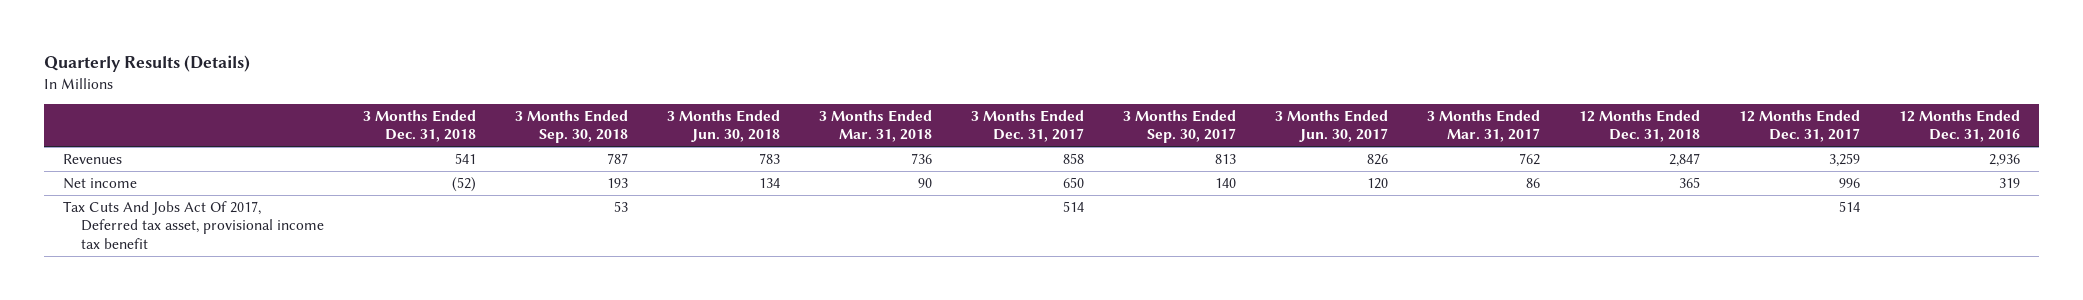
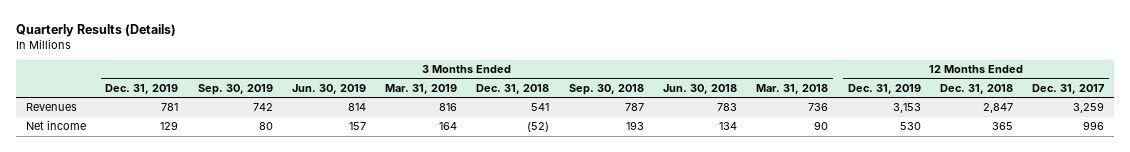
- | 3 Months Ended Dec. 31, 2018 | 3 Months Ended Sep. 30, 2018 | 3 Months Ended Jun. 30, 2018 | 3 Months Ended Mar. 31, 2018 | 3 Months Ended Dec. 31, 2017 | 3 Months Ended Sep. 30, 2017 | 3 Months Ended Jun. 30, 2017 | 3 Months Ended Mar. 31, 2017 | 12 Months Ended Dec. 31, 2018 | 12 Months Ended Dec. 31, 2017 | 12 Months Ended Dec. 31, 2016
+ | 3 Months Ended Dec. 31, 2019 | 3 Months Ended Sep. 30, 2019 | 3 Months Ended Jun. 30, 2019 | 3 Months Ended Mar. 31, 2019 | 3 Months Ended Dec. 31, 2018 | 3 Months Ended Sep. 30, 2018 | 3 Months Ended Jun. 30, 2018 | 3 Months Ended Mar. 31, 2018 | 12 Months Ended Dec. 31, 2019 | 12 Months Ended Dec. 31, 2018 | 12 Months Ended Dec. 31, 2017
- Tax Cuts And Jobs Act Of 2017, Deferred tax asset, provisional income tax benefit | | 53 | | | 514 | | | | | 514 |

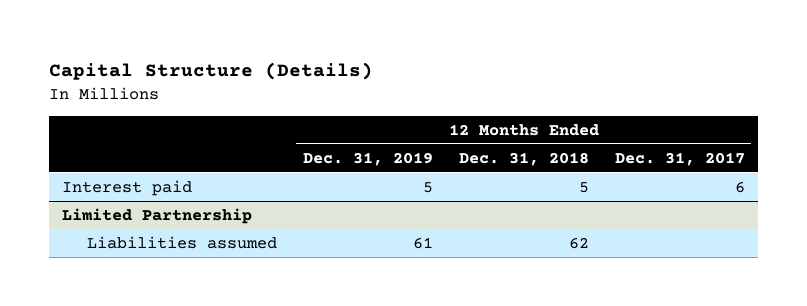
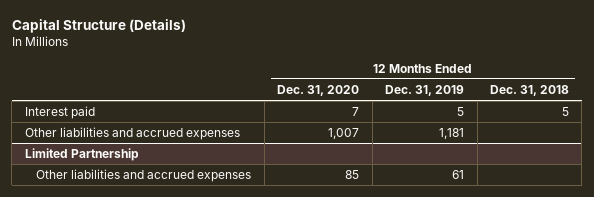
- | 12 Months Ended Dec. 31, 2019 | 12 Months Ended Dec. 31, 2018 | 12 Months Ended Dec. 31, 2017
+ | 12 Months Ended Dec. 31, 2020 | 12 Months Ended Dec. 31, 2019 | 12 Months Ended Dec. 31, 2018
+ Other liabilities and accrued expenses | 1,007 | 1,181 |
@ Limited Partnership
- Liabilities assumed | 61 | 62 |
+ Other liabilities and accrued expenses | 85 | 61 |

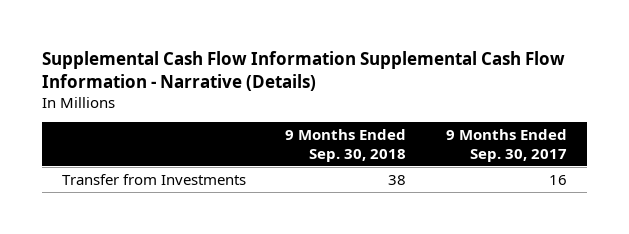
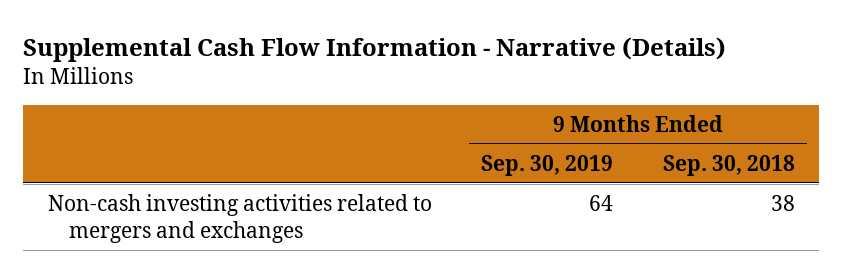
- Supplemental Cash Flow Information Supplemental Cash Flow Information - Narrative (Details)
+ Supplemental Cash Flow Information - Narrative (Details)
- | 9 Months Ended Sep. 30, 2018 | 9 Months Ended Sep. 30, 2017
+ | 9 Months Ended Sep. 30, 2019 | 9 Months Ended Sep. 30, 2018
- Transfer from Investments | 38 | 16
+ Non-cash investing activities related to mergers and exchanges | 64 | 38

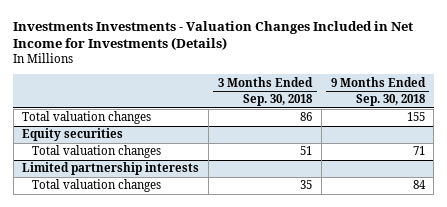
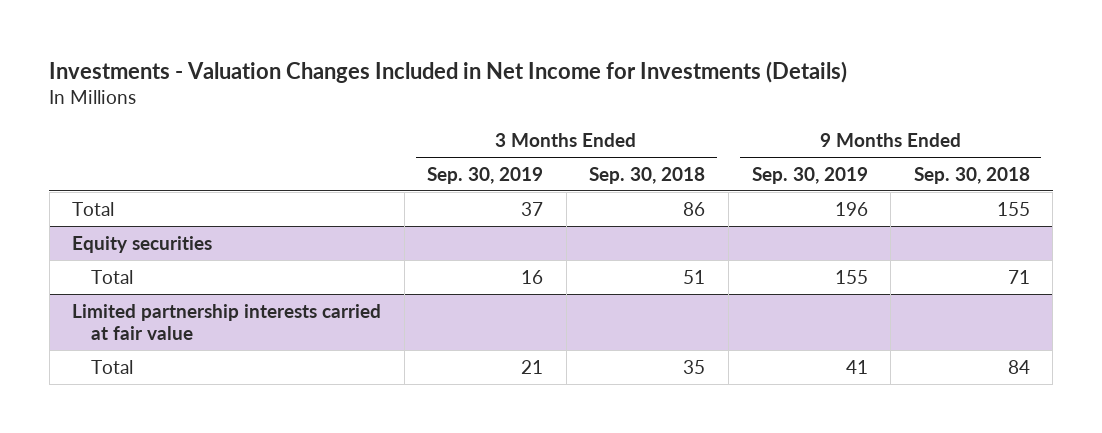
- Investments Investments - Valuation Changes Included in Net Income for Investments (Details)
+ Investments - Valuation Changes Included in Net Income for Investments (Details)
- | 3 Months Ended Sep. 30, 2018 | 9 Months Ended Sep. 30, 2018
+ | 3 Months Ended Sep. 30, 2019 | 3 Months Ended Sep. 30, 2018 | 9 Months Ended Sep. 30, 2019 | 9 Months Ended Sep. 30, 2018
- Total valuation changes | 86 | 155
+ Total | 37 | 86 | 196 | 155
@ Equity securities
- Total valuation changes | 51 | 71
- Limited partnership interests
- Total valuation changes | 35 | 84
@ Equity securities
+ Total | 16 | 51 | 155 | 71
+ Limited partnership interests carried at fair value
+ Total | 21 | 35 | 41 | 84

